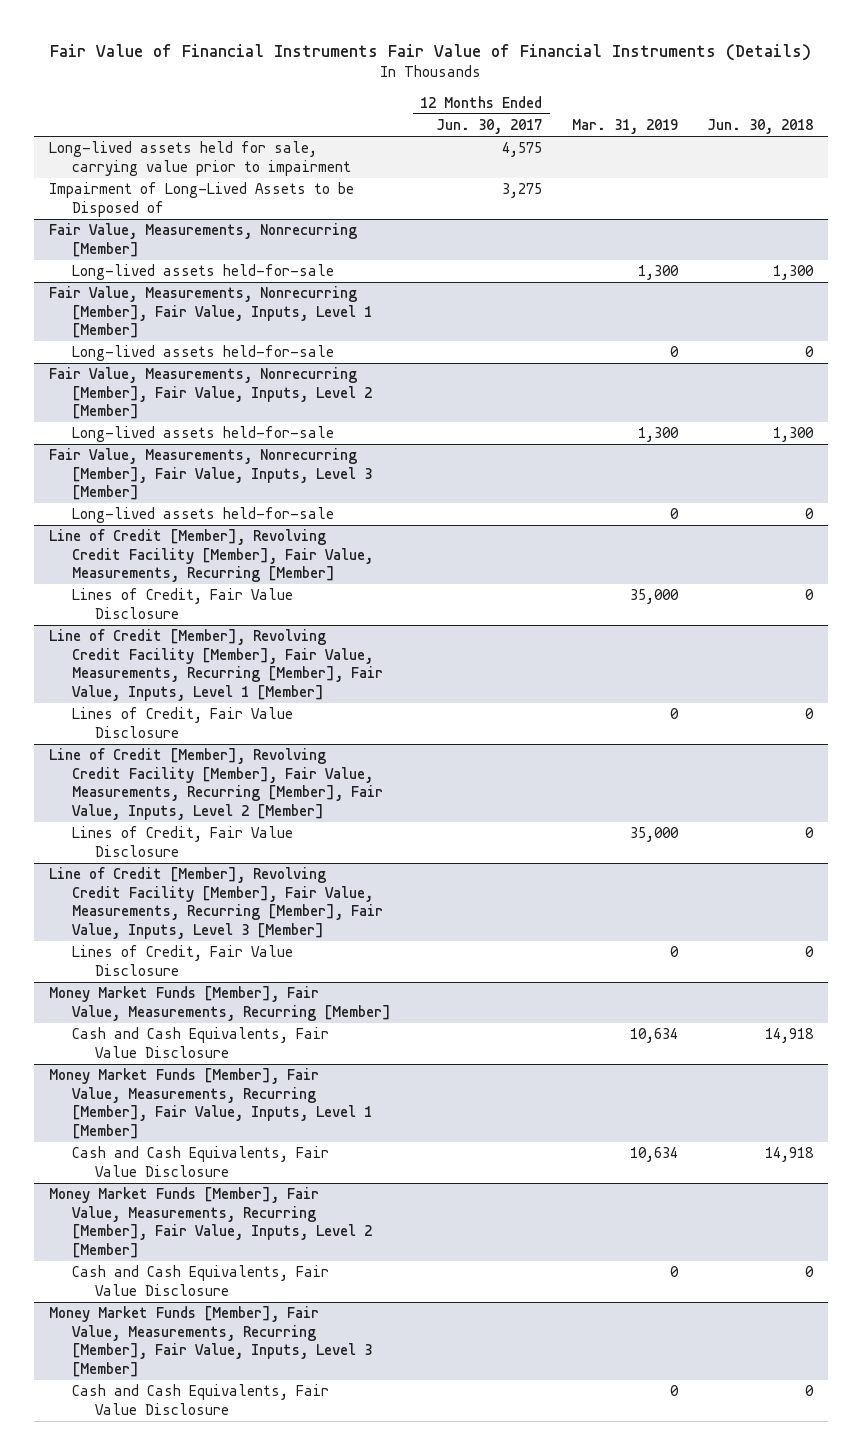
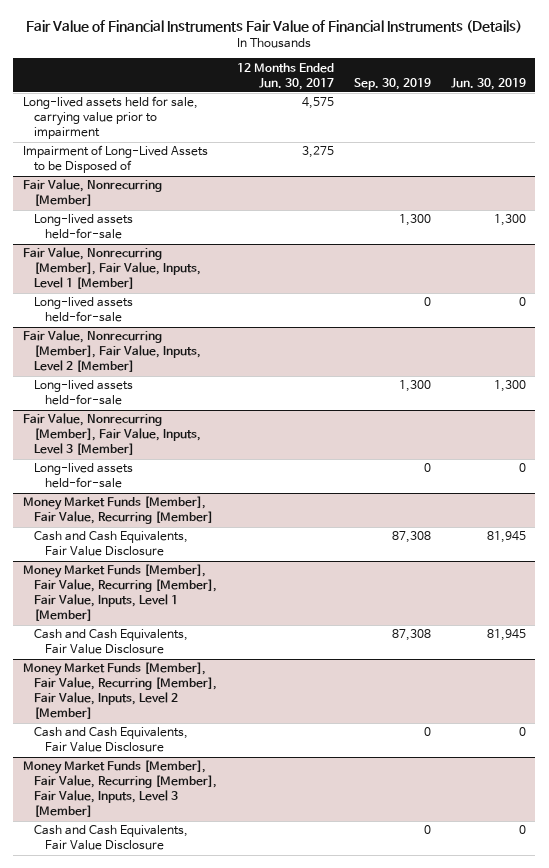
- | 12 Months Ended Jun. 30, 2017 | Mar. 31, 2019 | Jun. 30, 2018
+ | 12 Months Ended Jun. 30, 2017 | Sep. 30, 2019 | Jun. 30, 2019
- Fair Value, Measurements, Nonrecurring [Member]
+ Fair Value, Nonrecurring [Member]
- Fair Value, Measurements, Nonrecurring [Member], Fair Value, Inputs, Level 1 [Member]
+ Fair Value, Nonrecurring [Member], Fair Value, Inputs, Level 1 [Member]
- Fair Value, Measurements, Nonrecurring [Member], Fair Value, Inputs, Level 2 [Member]
+ Fair Value, Nonrecurring [Member], Fair Value, Inputs, Level 2 [Member]
- Fair Value, Measurements, Nonrecurring [Member], Fair Value, Inputs, Level 3 [Member]
+ Fair Value, Nonrecurring [Member], Fair Value, Inputs, Level 3 [Member]
- Line of Credit [Member], Revolving Credit Facility [Member], Fair Value, Measurements, Recurring [Member]
- Lines of Credit, Fair Value Disclosure | | 35,000 | 0
- Line of Credit [Member], Revolving Credit Facility [Member], Fair Value, Measurements, Recurring [Member], Fair Value, Inputs, Level 1 [Member]
- Lines of Credit, Fair Value Disclosure | | 0 | 0
- Line of Credit [Member], Revolving Credit Facility [Member], Fair Value, Measurements, Recurring [Member], Fair Value, Inputs, Level 2 [Member]
- Lines of Credit, Fair Value Disclosure | | 35,000 | 0
- Line of Credit [Member], Revolving Credit Facility [Member], Fair Value, Measurements, Recurring [Member], Fair Value, Inputs, Level 3 [Member]
- Lines of Credit, Fair Value Disclosure | | 0 | 0
- Money Market Funds [Member], Fair Value, Measurements, Recurring [Member]
+ Money Market Funds [Member], Fair Value, Recurring [Member]
- Money Market Funds [Member], Fair Value, Measurements, Recurring [Member], Fair Value, Inputs, Level 1 [Member]
+ Money Market Funds [Member], Fair Value, Recurring [Member], Fair Value, Inputs, Level 1 [Member]
- Money Market Funds [Member], Fair Value, Measurements, Recurring [Member], Fair Value, Inputs, Level 2 [Member]
+ Money Market Funds [Member], Fair Value, Recurring [Member], Fair Value, Inputs, Level 2 [Member]
- Money Market Funds [Member], Fair Value, Measurements, Recurring [Member], Fair Value, Inputs, Level 3 [Member]
+ Money Market Funds [Member], Fair Value, Recurring [Member], Fair Value, Inputs, Level 3 [Member]

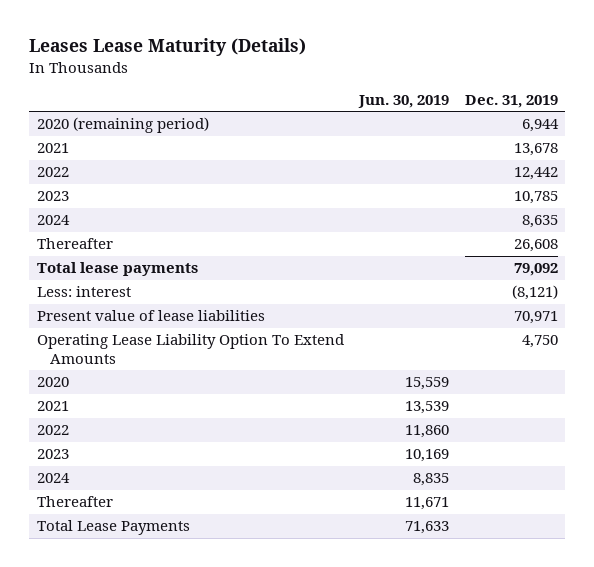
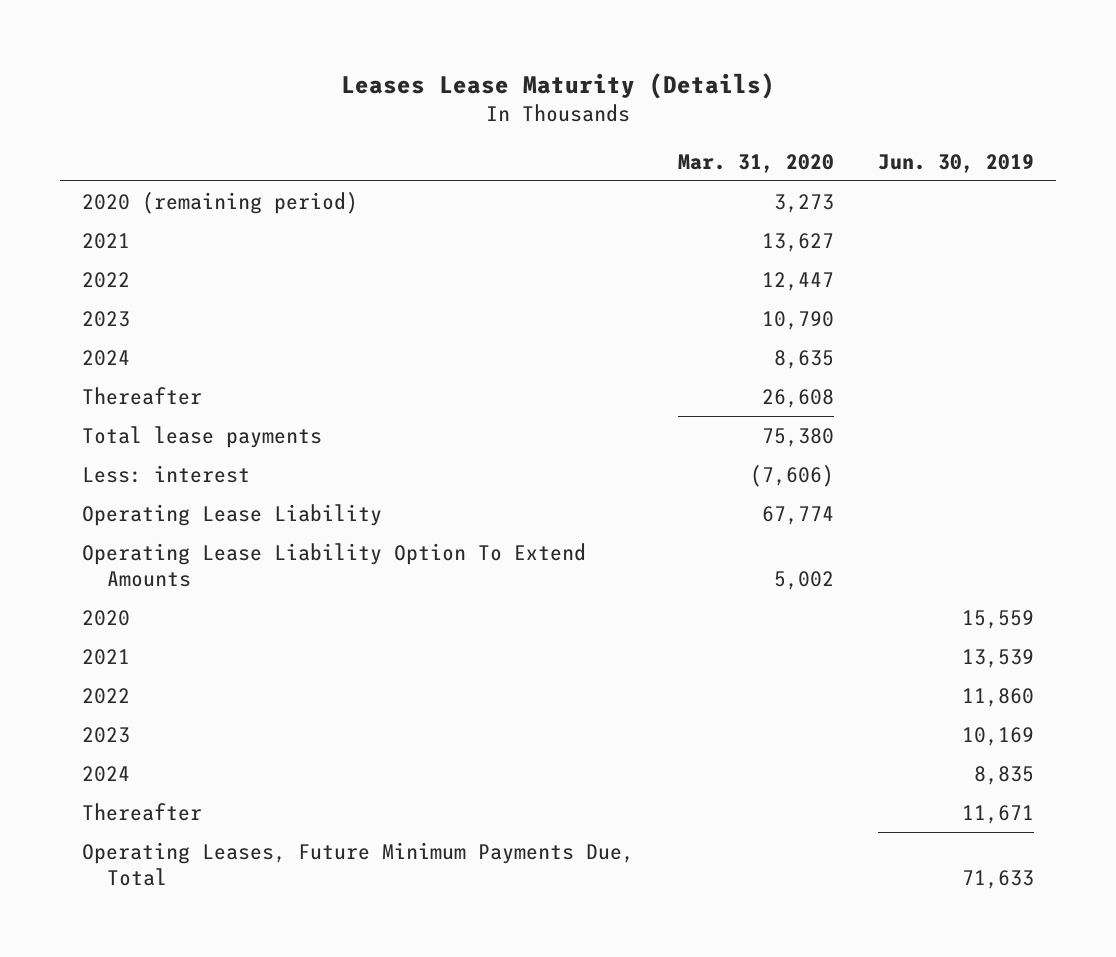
- | Jun. 30, 2019 | Dec. 31, 2019
+ | Mar. 31, 2020 | Jun. 30, 2019
- Present value of lease liabilities | | 70,971
+ Operating Lease Liability | 67,774 |
- Total Lease Payments | 71,633 |
+ Operating Leases, Future Minimum Payments Due, Total | | 71,633

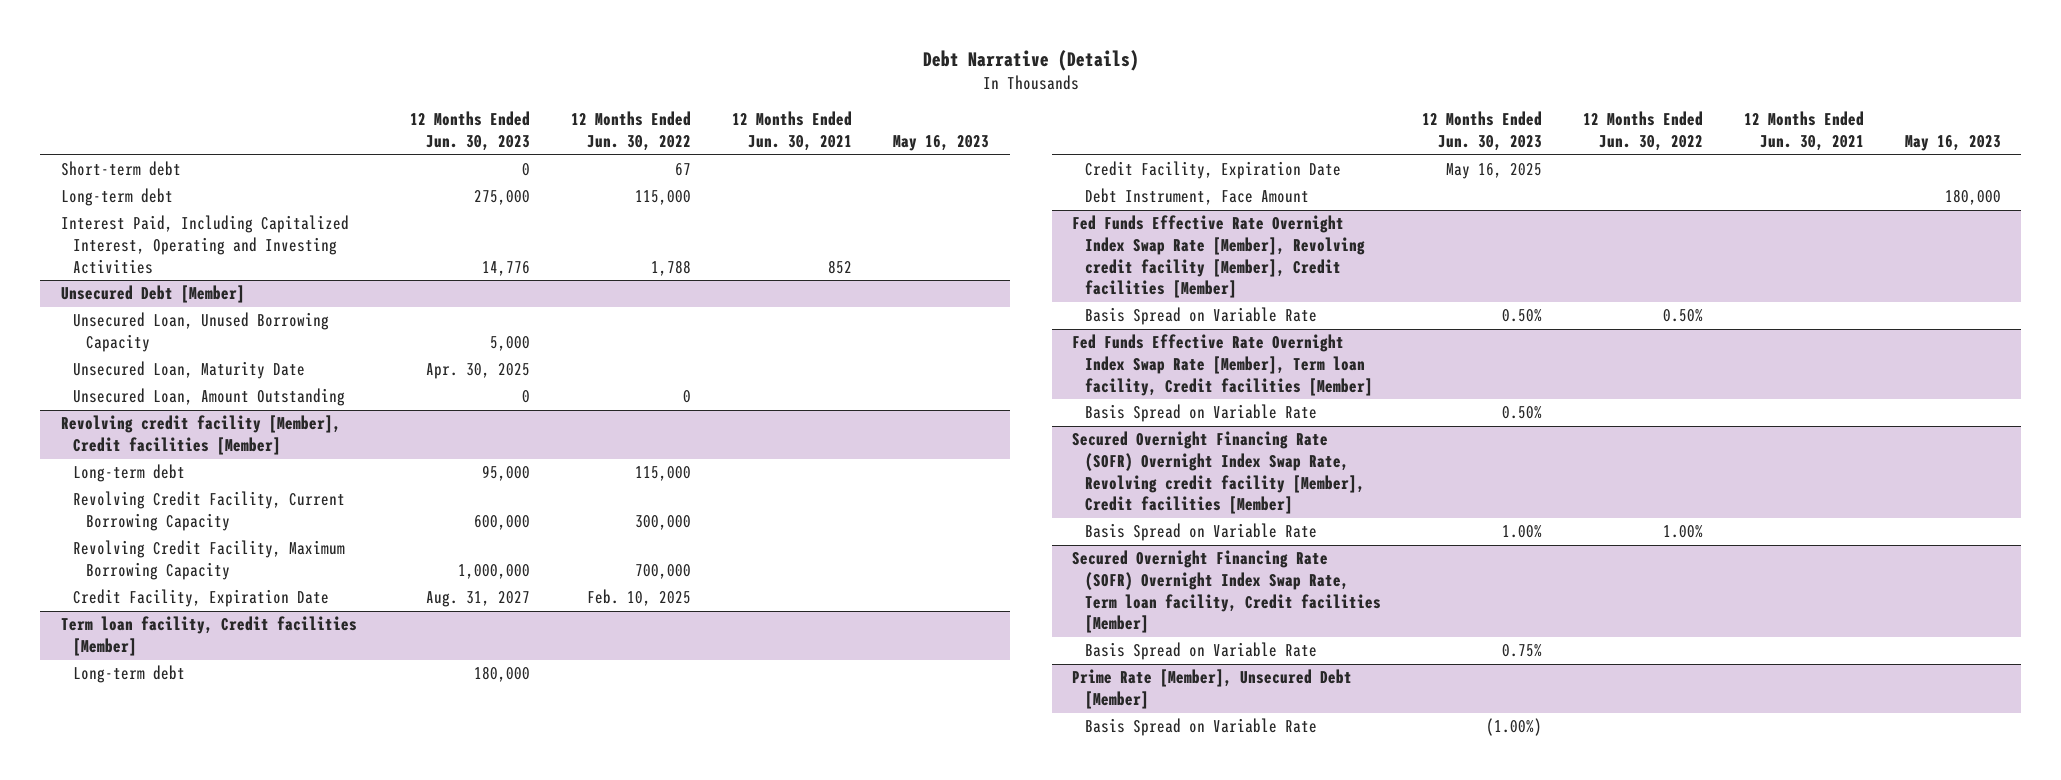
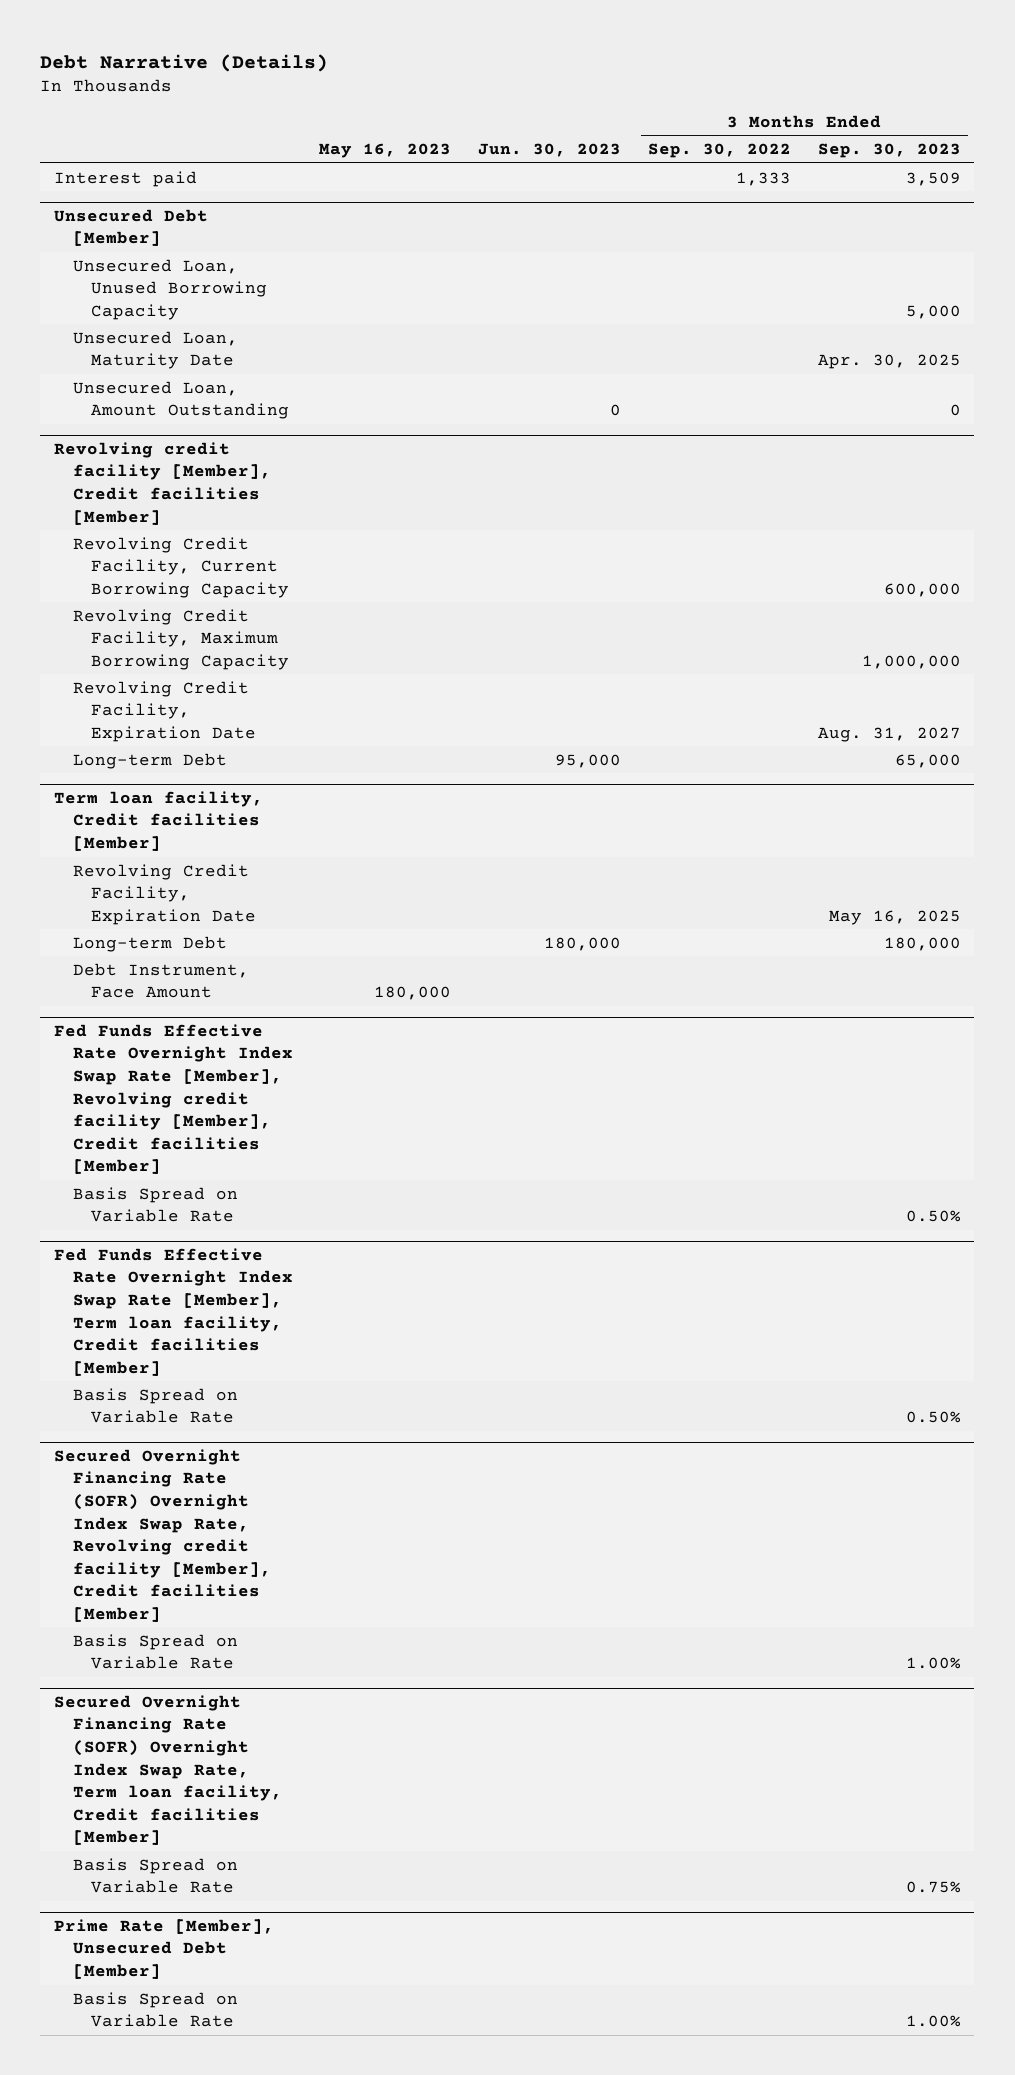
- | 12 Months Ended Jun. 30, 2023 | 12 Months Ended Jun. 30, 2022 | 12 Months Ended Jun. 30, 2021 | May 16, 2023
+ | May 16, 2023 | Jun. 30, 2023 | 3 Months Ended Sep. 30, 2022 | 3 Months Ended Sep. 30, 2023
- Short-term debt | 0 | 67 | |
- Long-term debt | 275,000 | 115,000 | |
- Interest Paid, Including Capitalized Interest, Operating and Investing Activities | 14,776 | 1,788 | 852 |
+ Interest paid | | | 1,333 | 3,509
@ Revolving credit facility [Member], Credit facilities [Member]
- Long-term debt | 95,000 | 115,000 | |
- Credit Facility, Expiration Date | Aug. 31, 2027 | Feb. 10, 2025 | |
+ Revolving Credit Facility, Expiration Date | | | | Aug. 31, 2027
+ Long-term Debt | | 95,000 | | 65,000
@ Term loan facility, Credit facilities [Member]
- Long-term debt | 180,000 | | |
- Credit Facility, Expiration Date | May 16, 2025 | | |
+ Revolving Credit Facility, Expiration Date | | | | May 16, 2025
+ Long-term Debt | | 180,000 | | 180,000

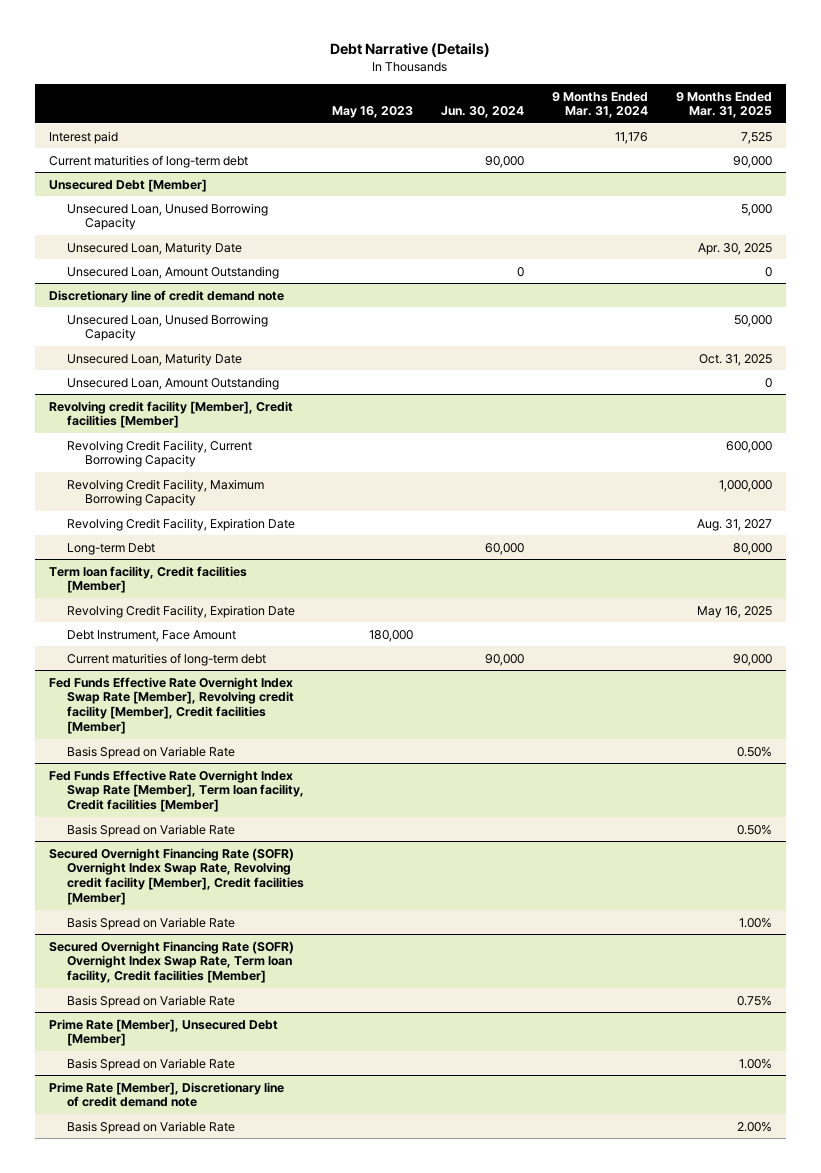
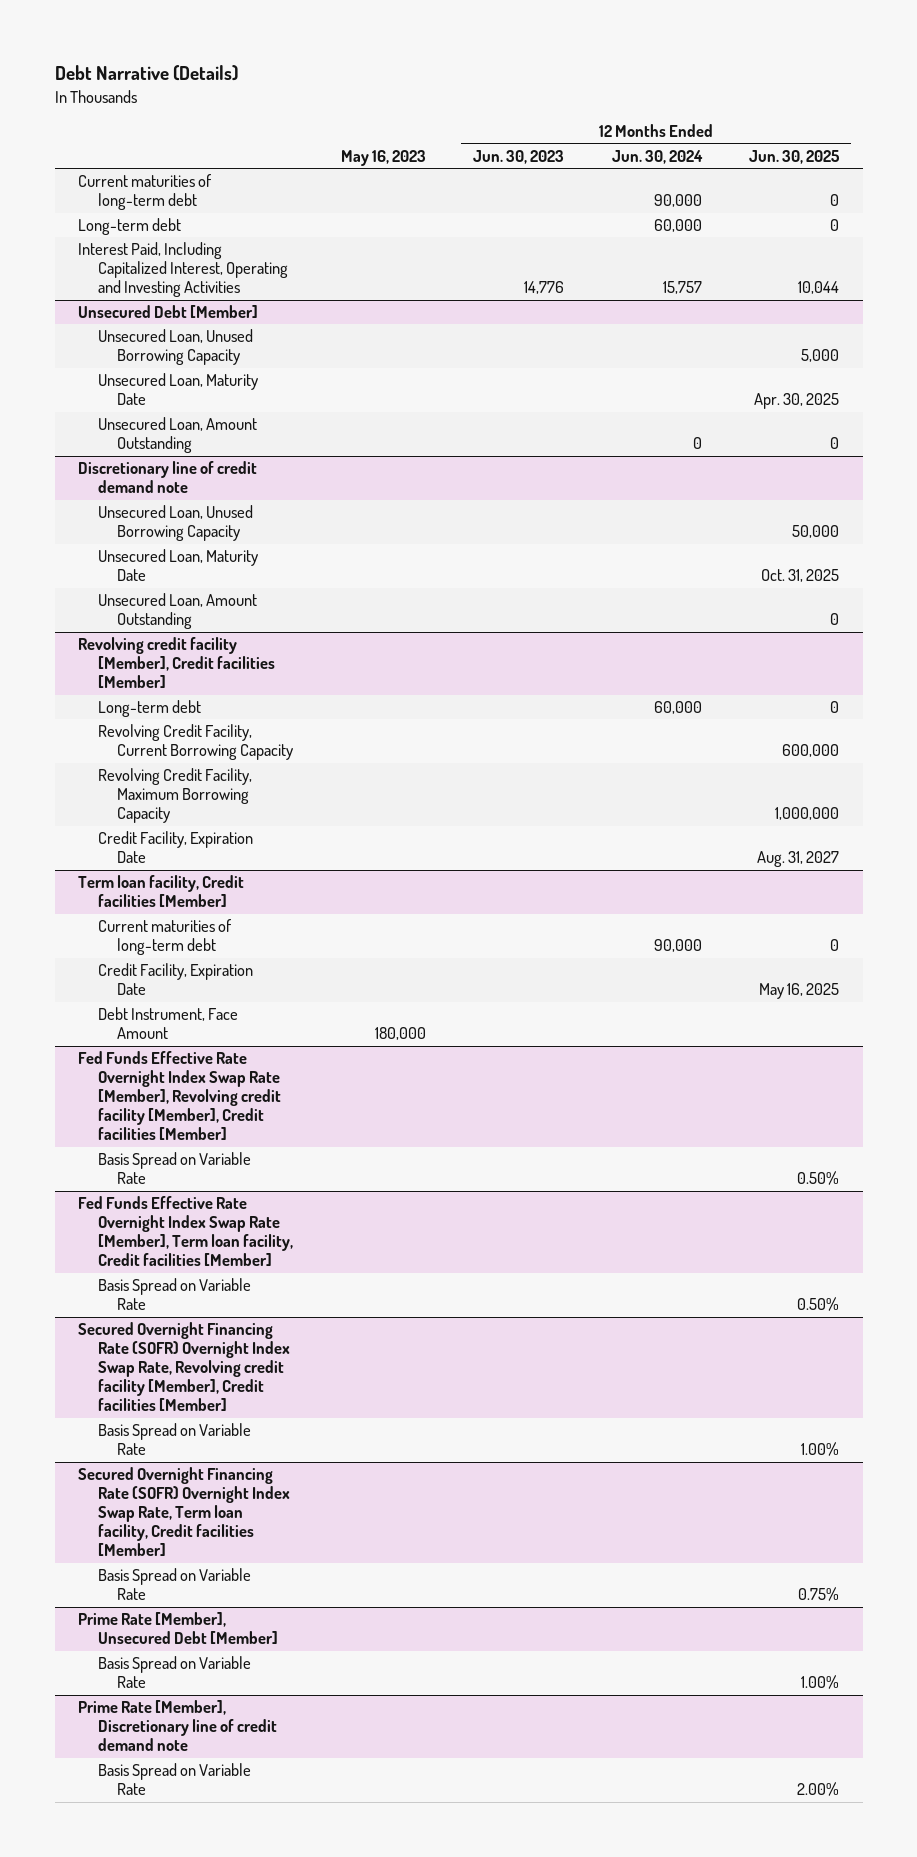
- | May 16, 2023 | Jun. 30, 2024 | 9 Months Ended Mar. 31, 2024 | 9 Months Ended Mar. 31, 2025
+ | May 16, 2023 | 12 Months Ended Jun. 30, 2023 | 12 Months Ended Jun. 30, 2024 | 12 Months Ended Jun. 30, 2025
- Interest paid | | | 11,176 | 7,525
+ Long-term debt | | | 60,000 | 0
+ Interest Paid, Including Capitalized Interest, Operating and Investing Activities | | 14,776 | 15,757 | 10,044
@ Revolving credit facility [Member], Credit facilities [Member]
+ Long-term debt | | | 60,000 | 0
- Revolving Credit Facility, Expiration Date | | | | Aug. 31, 2027
- Long-term Debt | | 60,000 | | 80,000
+ Credit Facility, Expiration Date | | | | Aug. 31, 2027
@ Term loan facility, Credit facilities [Member]
- Revolving Credit Facility, Expiration Date | | | | May 16, 2025
+ Credit Facility, Expiration Date | | | | May 16, 2025
moved down: Debt Instrument, Face Amount | 180,000 | | |

